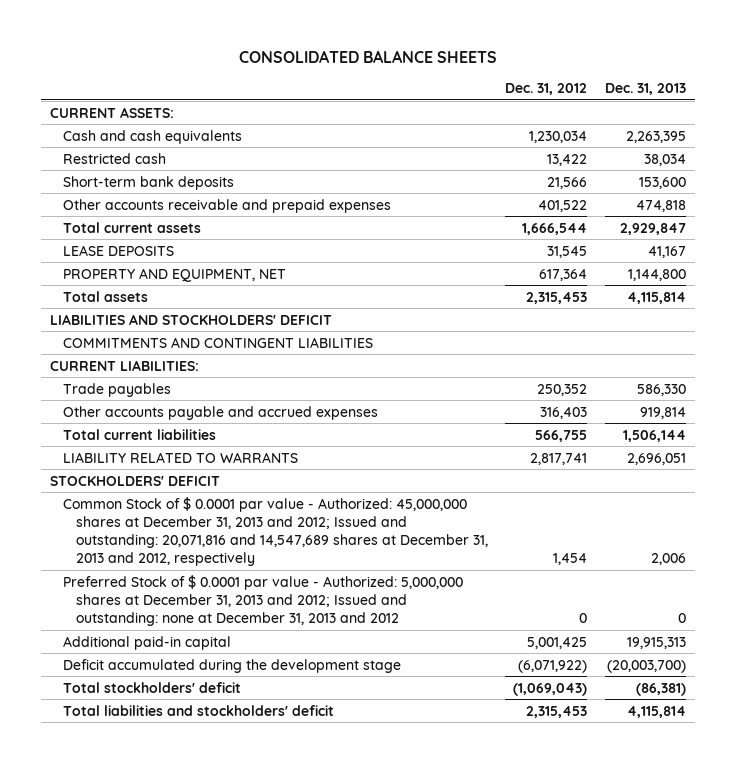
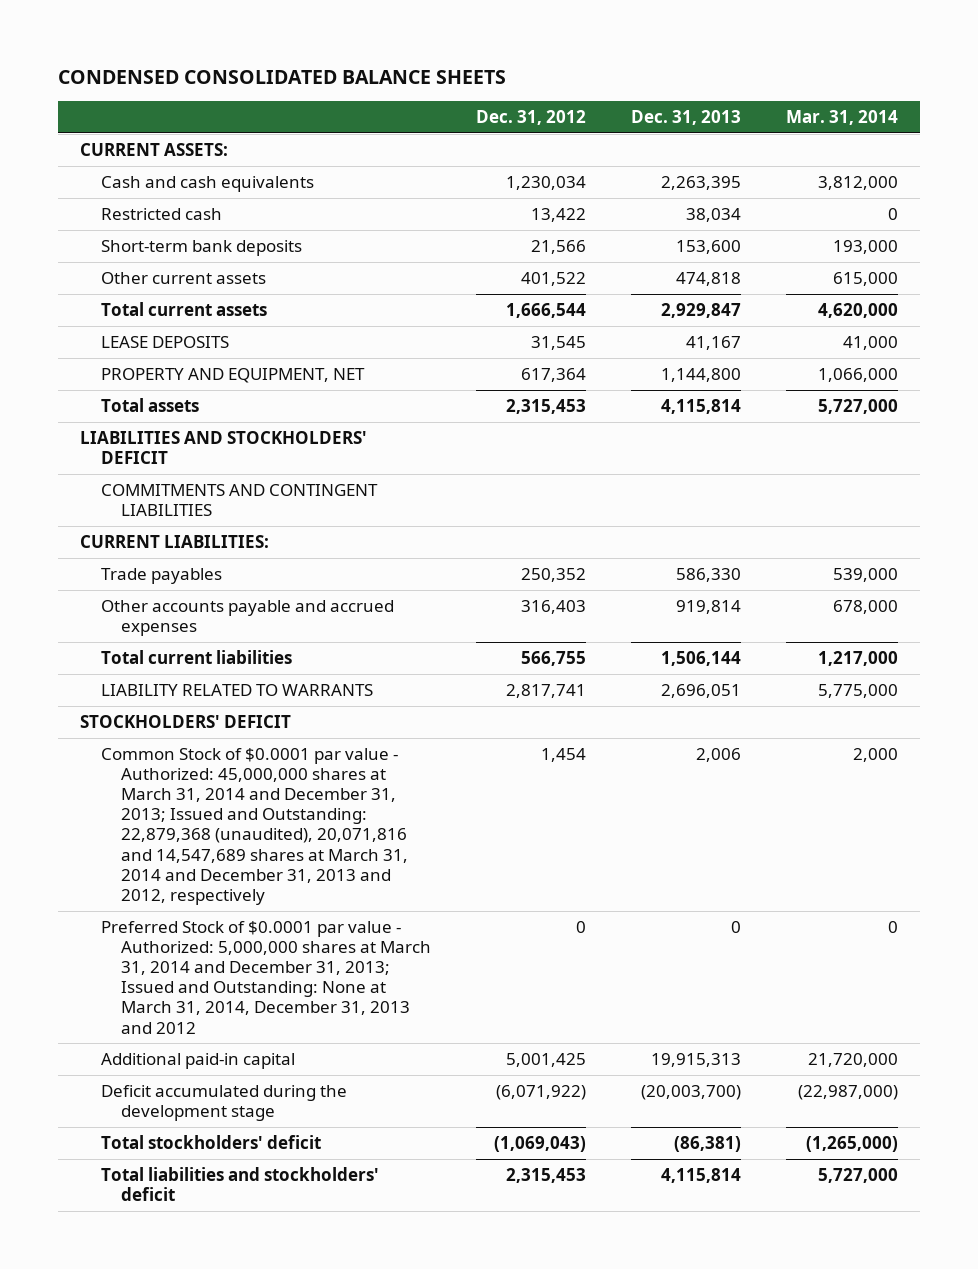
- CONSOLIDATED BALANCE SHEETS
+ CONDENSED CONSOLIDATED BALANCE SHEETS
- | Dec. 31, 2012 | Dec. 31, 2013
+ | Dec. 31, 2012 | Dec. 31, 2013 | Mar. 31, 2014
- Other accounts receivable and prepaid expenses | 401,522 | 474,818
+ Other current assets | 401,522 | 474,818 | 615,000
- Common Stock of $ 0.0001 par value - Authorized: 45,000,000 shares at December 31, 2013 and 2012; Issued and outstanding: 20,071,816 and 14,547,689 shares at December 31, 2013 and 2012, respectively | 1,454 | 2,006
- Preferred Stock of $ 0.0001 par value - Authorized: 5,000,000 shares at December 31, 2013 and 2012; Issued and outstanding: none at December 31, 2013 and 2012 | 0 | 0
+ Common Stock of $0.0001 par value - Authorized: 45,000,000 shares at March 31, 2014 and December 31, 2013; Issued and Outstanding: 22,879,368 (unaudited), 20,071,816 and 14,547,689 shares at March 31, 2014 and December 31, 2013 and 2012, respectively | 1,454 | 2,006 | 2,000
+ Preferred Stock of $0.0001 par value - Authorized: 5,000,000 shares at March 31, 2014 and December 31, 2013; Issued and Outstanding: None at March 31, 2014, December 31, 2013 and 2012 | 0 | 0 | 0

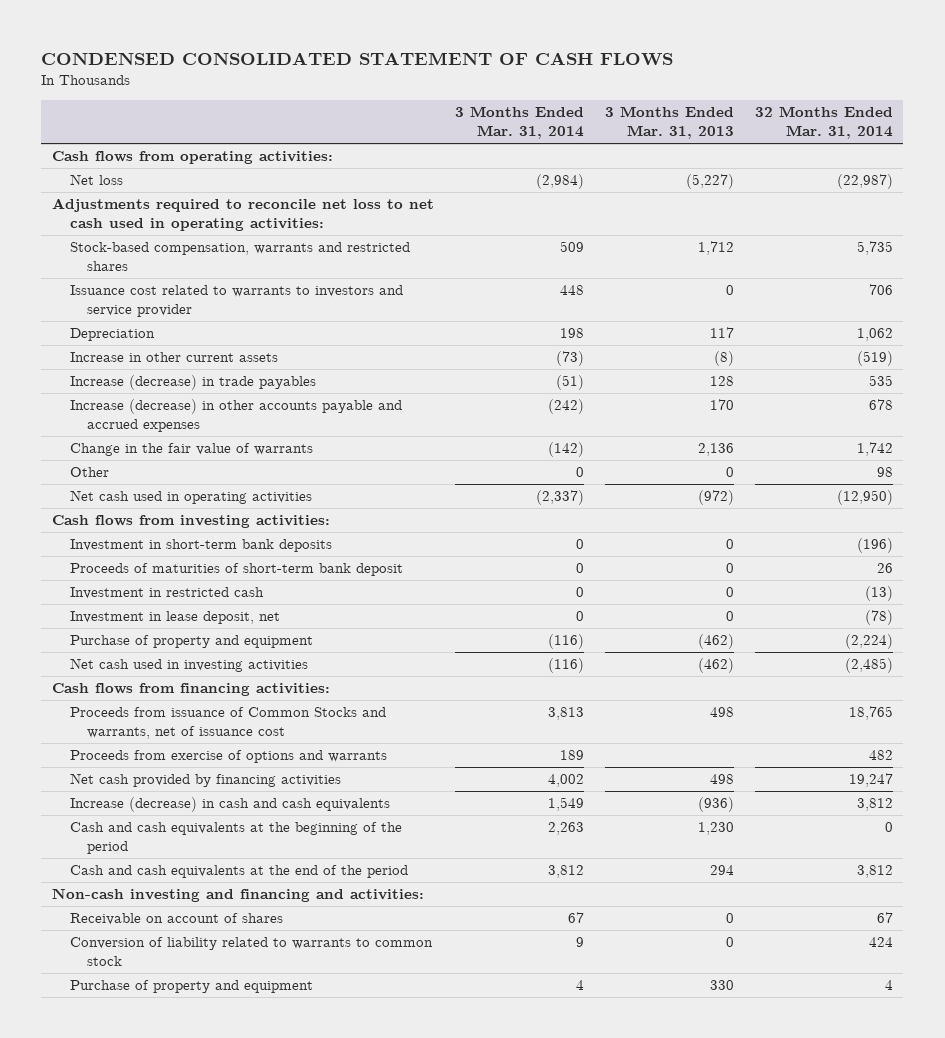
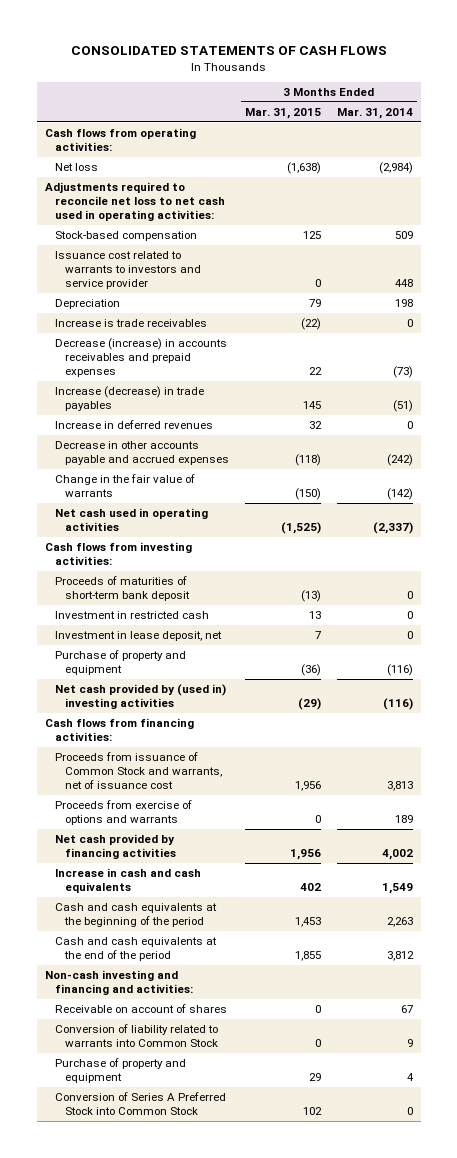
- CONDENSED CONSOLIDATED STATEMENT OF CASH FLOWS
+ CONSOLIDATED STATEMENTS OF CASH FLOWS
- | 3 Months Ended Mar. 31, 2014 | 3 Months Ended Mar. 31, 2013 | 32 Months Ended Mar. 31, 2014
+ | 3 Months Ended Mar. 31, 2015 | 3 Months Ended Mar. 31, 2014
- Stock-based compensation, warrants and restricted shares | 509 | 1,712 | 5,735
+ Stock-based compensation | 125 | 509
- Increase in other current assets | (73) | (8) | (519)
+ Increase is trade receivables | (22) | 0
+ Decrease (increase) in accounts receivables and prepaid expenses | 22 | (73)
- Increase (decrease) in other accounts payable and accrued expenses | (242) | 170 | 678
+ Increase in deferred revenues | 32 | 0
+ Decrease in other accounts payable and accrued expenses | (118) | (242)
- Other | 0 | 0 | 98
- Investment in short-term bank deposits | 0 | 0 | (196)
- Net cash used in investing activities | (116) | (462) | (2,485)
+ Net cash provided by (used in) investing activities | (29) | (116)
- Proceeds from issuance of Common Stocks and warrants, net of issuance cost | 3,813 | 498 | 18,765
+ Proceeds from issuance of Common Stock and warrants, net of issuance cost | 1,956 | 3,813
- Increase (decrease) in cash and cash equivalents | 1,549 | (936) | 3,812
+ Increase in cash and cash equivalents | 402 | 1,549
- Conversion of liability related to warrants to common stock | 9 | 0 | 424
+ Conversion of liability related to warrants into Common Stock | 0 | 9
+ Conversion of Series A Preferred Stock into Common Stock | 102 | 0

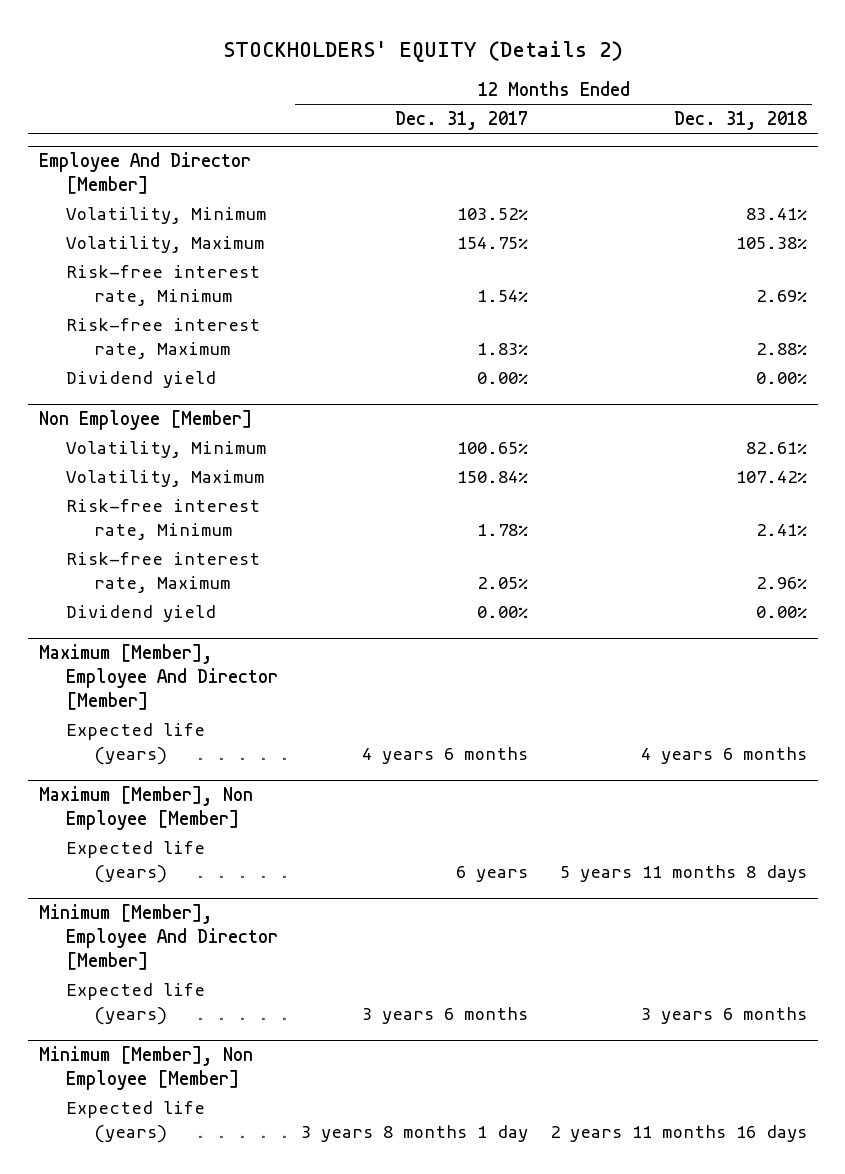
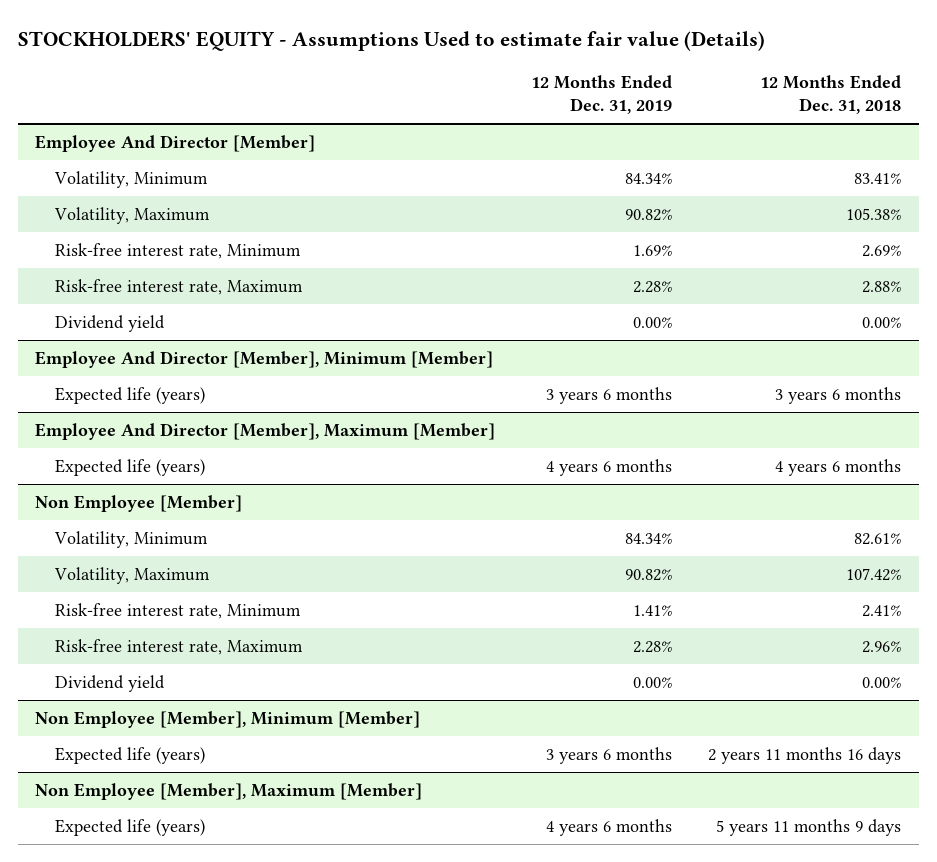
- STOCKHOLDERS' EQUITY (Details 2)
+ STOCKHOLDERS' EQUITY - Assumptions Used to estimate fair value (Details)
- | 12 Months Ended Dec. 31, 2017 | 12 Months Ended Dec. 31, 2018
+ | 12 Months Ended Dec. 31, 2019 | 12 Months Ended Dec. 31, 2018
+ Employee And Director [Member], Minimum [Member]
+ Expected life (years) | 3 years 6 months | 3 years 6 months
+ Employee And Director [Member], Maximum [Member]
+ Expected life (years) | 4 years 6 months | 4 years 6 months
- Maximum [Member], Employee And Director [Member]
- Expected life (years) | 4 years 6 months | 4 years 6 months
- Maximum [Member], Non Employee [Member]
- Expected life (years) | 6 years | 5 years 11 months 8 days
- Minimum [Member], Employee And Director [Member]
- Expected life (years) | 3 years 6 months | 3 years 6 months
- Minimum [Member], Non Employee [Member]
+ Non Employee [Member], Minimum [Member]
+ Non Employee [Member], Maximum [Member]
+ Expected life (years) | 4 years 6 months | 5 years 11 months 9 days

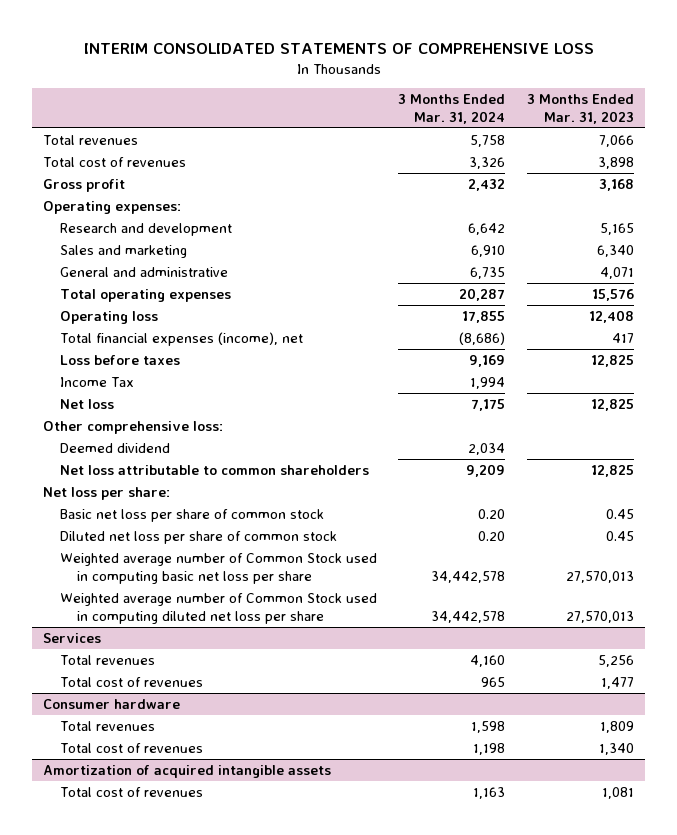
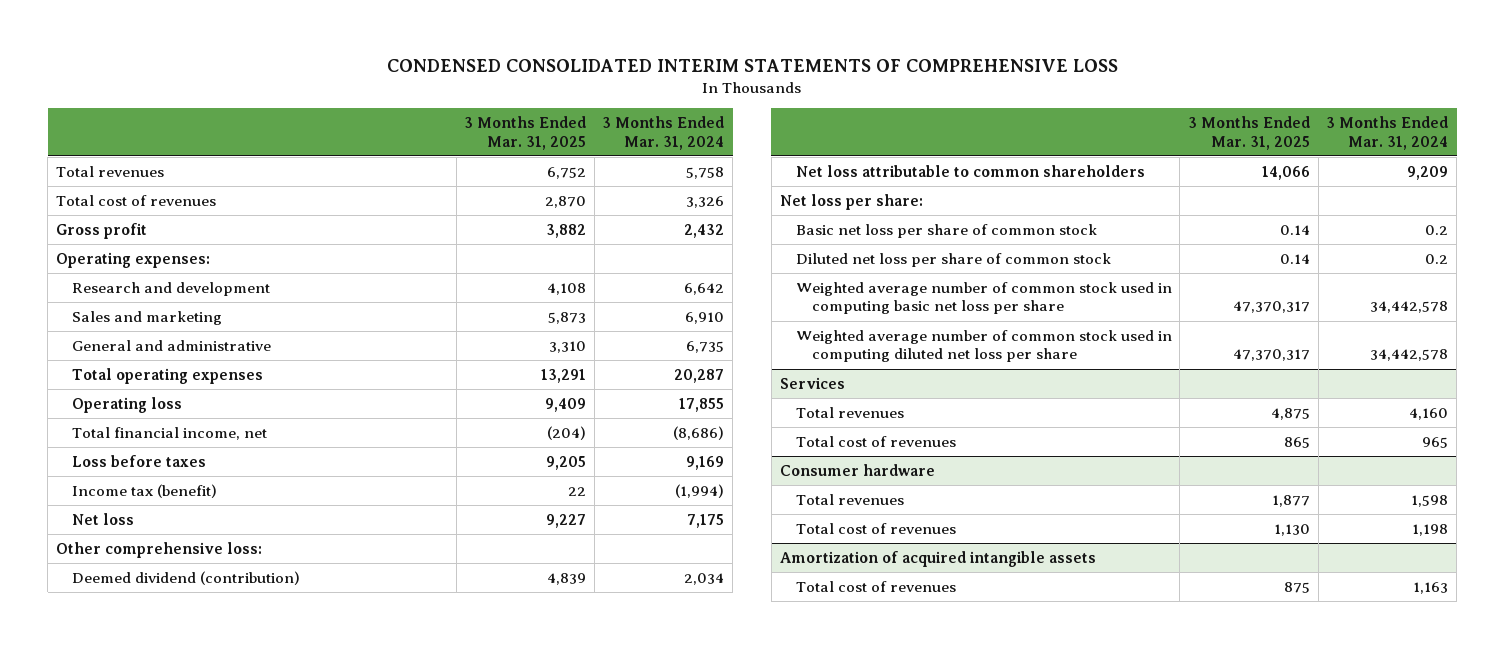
- INTERIM CONSOLIDATED STATEMENTS OF COMPREHENSIVE LOSS
+ CONDENSED CONSOLIDATED INTERIM STATEMENTS OF COMPREHENSIVE LOSS
- | 3 Months Ended Mar. 31, 2024 | 3 Months Ended Mar. 31, 2023
+ | 3 Months Ended Mar. 31, 2025 | 3 Months Ended Mar. 31, 2024
- Total financial expenses (income), net | (8,686) | 417
+ Total financial income, net | (204) | (8,686)
- Income Tax | 1,994 |
+ Income tax (benefit) | 22 | (1,994)
- Deemed dividend | 2,034 |
+ Deemed dividend (contribution) | 4,839 | 2,034
- Basic net loss per share of common stock | 0.20 | 0.45
- Diluted net loss per share of common stock | 0.20 | 0.45
- Weighted average number of Common Stock used in computing basic net loss per share | 34,442,578 | 27,570,013
- Weighted average number of Common Stock used in computing diluted net loss per share | 34,442,578 | 27,570,013
+ Basic net loss per share of common stock | 0.14 | 0.2
+ Diluted net loss per share of common stock | 0.14 | 0.2
+ Weighted average number of common stock used in computing basic net loss per share | 47,370,317 | 34,442,578
+ Weighted average number of common stock used in computing diluted net loss per share | 47,370,317 | 34,442,578

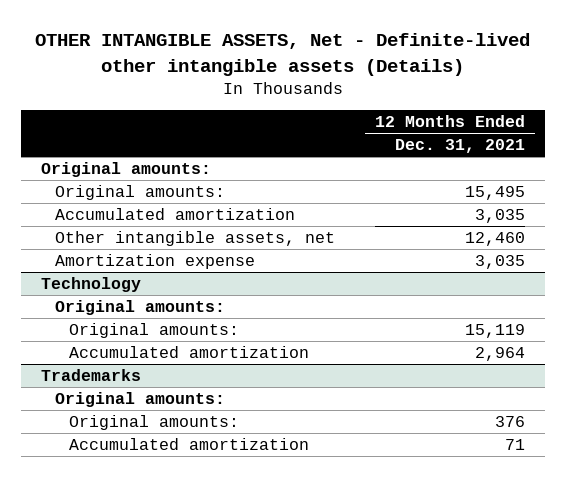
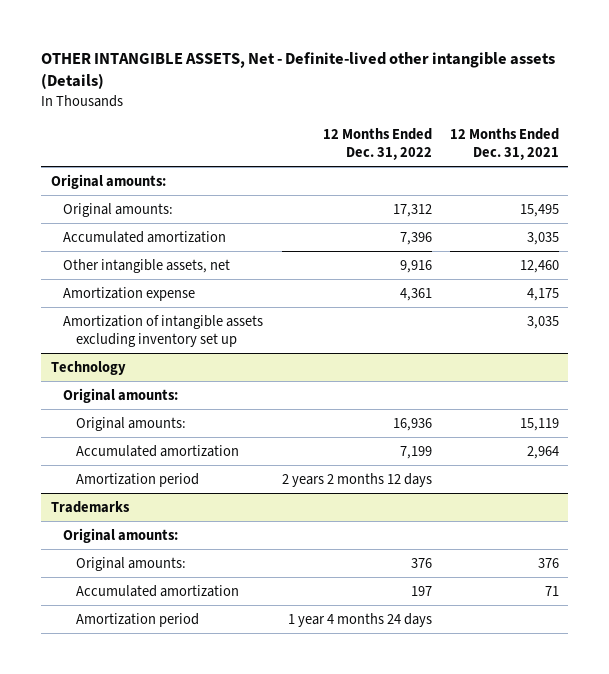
- | 12 Months Ended Dec. 31, 2021
+ | 12 Months Ended Dec. 31, 2022 | 12 Months Ended Dec. 31, 2021
- Amortization expense | 3,035
+ Amortization expense | 4,361 | 4,175
+ Amortization of intangible assets excluding inventory set up | | 3,035
@ Technology
+ Amortization period | 2 years 2 months 12 days |
@ Trademarks
+ Amortization period | 1 year 4 months 24 days |

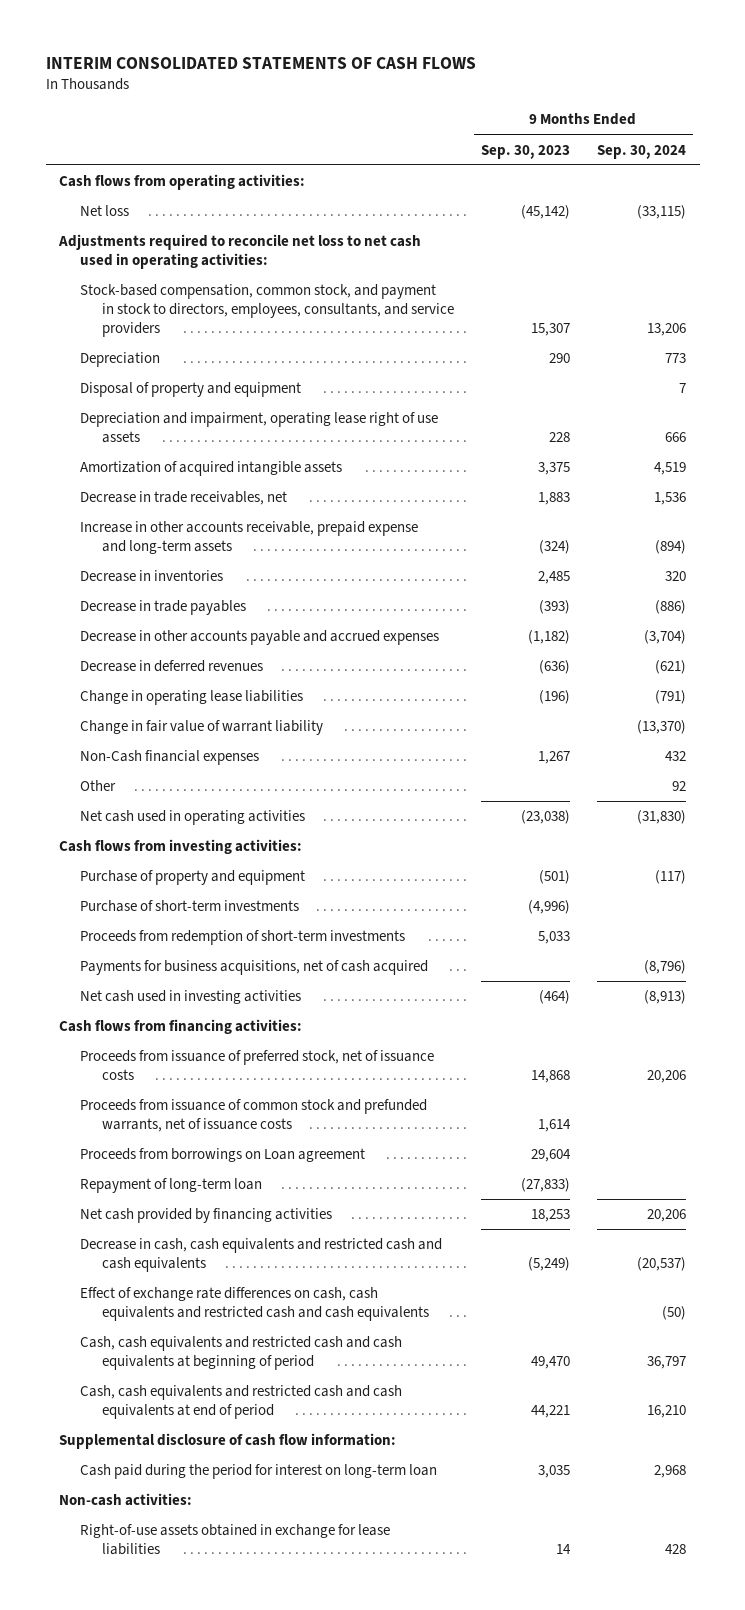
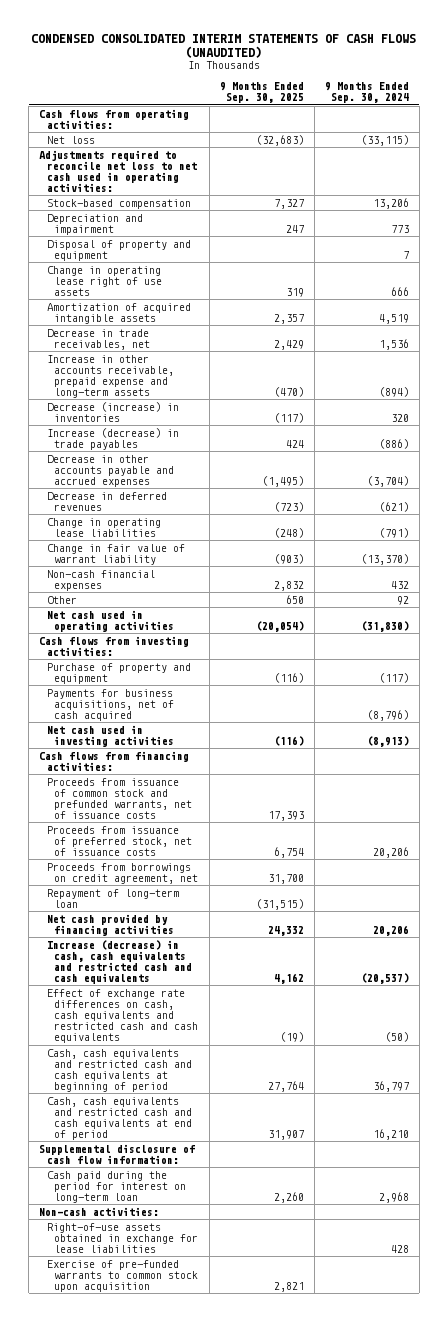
- INTERIM CONSOLIDATED STATEMENTS OF CASH FLOWS
+ CONDENSED CONSOLIDATED INTERIM STATEMENTS OF CASH FLOWS (UNAUDITED)
- | 9 Months Ended Sep. 30, 2023 | 9 Months Ended Sep. 30, 2024
+ | 9 Months Ended Sep. 30, 2025 | 9 Months Ended Sep. 30, 2024
- Stock-based compensation, common stock, and payment in stock to directors, employees, consultants, and service providers | 15,307 | 13,206
- Depreciation | 290 | 773
+ Stock-based compensation | 7,327 | 13,206
+ Depreciation and impairment | 247 | 773
- Depreciation and impairment, operating lease right of use assets | 228 | 666
+ Change in operating lease right of use assets | 319 | 666
- Decrease in inventories | 2,485 | 320
- Decrease in trade payables | (393) | (886)
+ Decrease (increase) in inventories | (117) | 320
+ Increase (decrease) in trade payables | 424 | (886)
- Non-Cash financial expenses | 1,267 | 432
+ Non-cash financial expenses | 2,832 | 432
- Purchase of short-term investments | (4,996) |
- Proceeds from redemption of short-term investments | 5,033 |
- Proceeds from borrowings on Loan agreement | 29,604 |
moved down: Proceeds from issuance of preferred stock, net of issuance costs | 6,754 | 20,206
+ Proceeds from borrowings on credit agreement, net | 31,700 |
- Decrease in cash, cash equivalents and restricted cash and cash equivalents | (5,249) | (20,537)
+ Increase (decrease) in cash, cash equivalents and restricted cash and cash equivalents | 4,162 | (20,537)
+ Exercise of pre-funded warrants to common stock upon acquisition | 2,821 |

